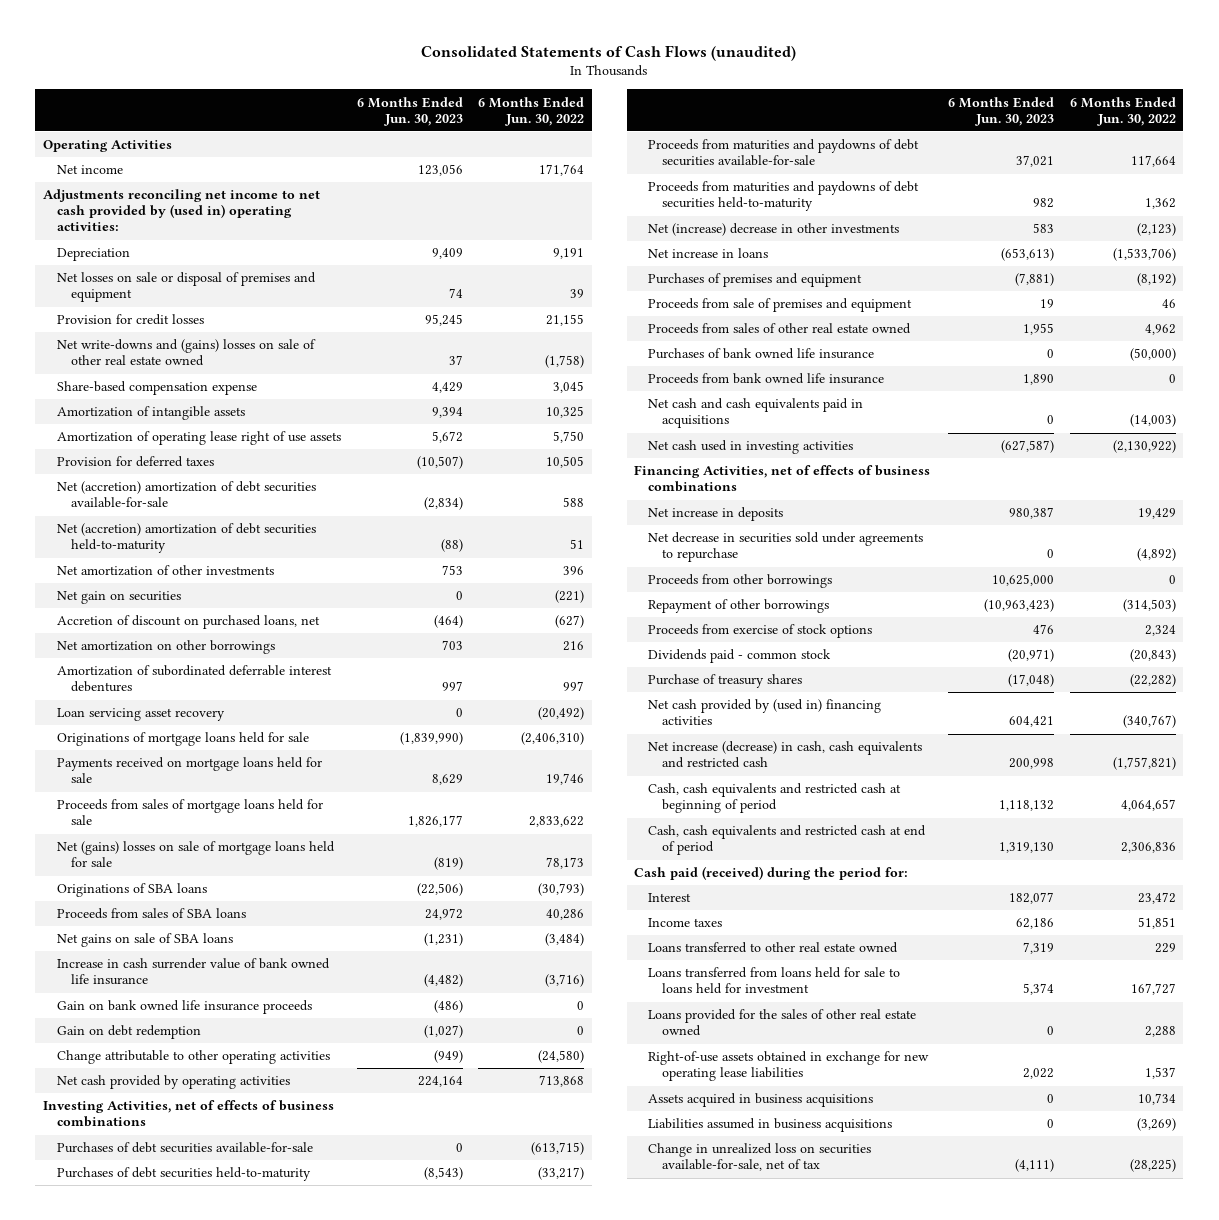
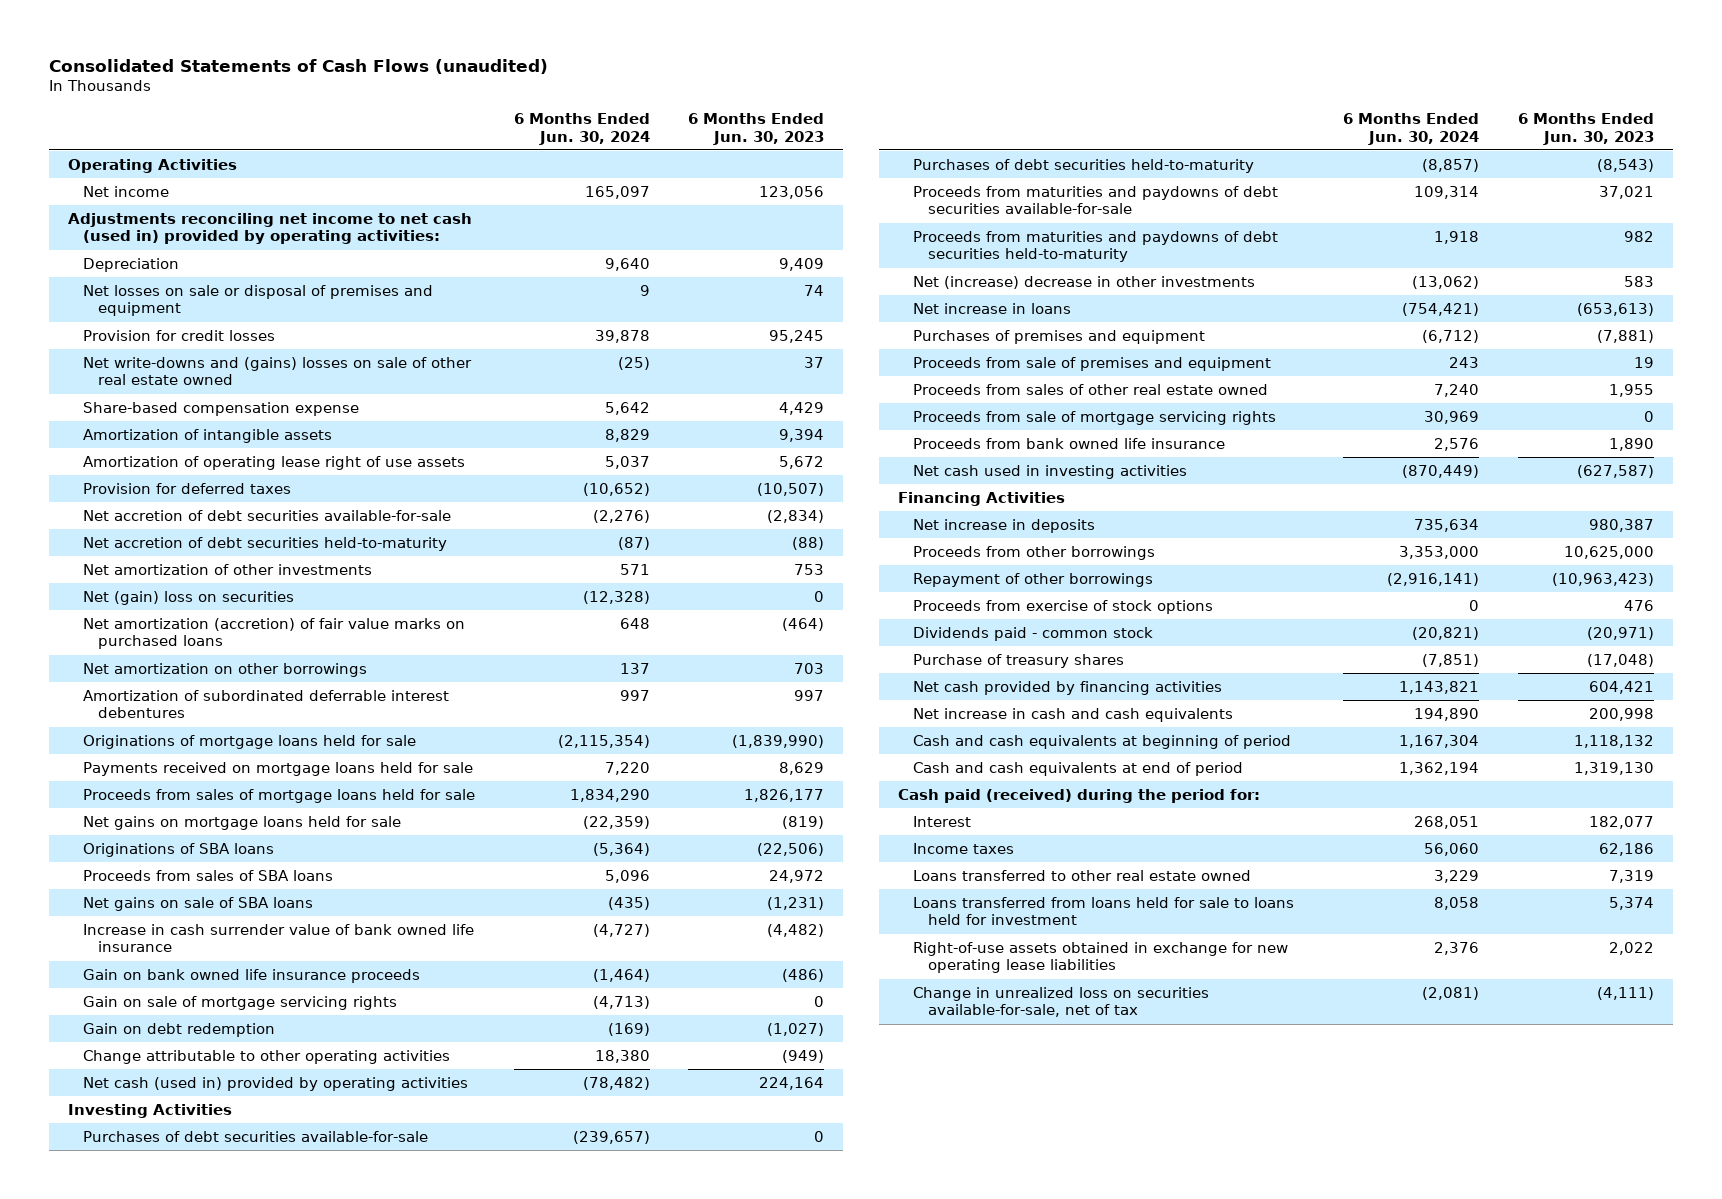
- | 6 Months Ended Jun. 30, 2023 | 6 Months Ended Jun. 30, 2022
+ | 6 Months Ended Jun. 30, 2024 | 6 Months Ended Jun. 30, 2023
- Adjustments reconciling net income to net cash provided by (used in) operating activities:
+ Adjustments reconciling net income to net cash (used in) provided by operating activities:
- Net (accretion) amortization of debt securities available-for-sale | (2,834) | 588
- Net (accretion) amortization of debt securities held-to-maturity | (88) | 51
+ Net accretion of debt securities available-for-sale | (2,276) | (2,834)
+ Net accretion of debt securities held-to-maturity | (87) | (88)
- Net gain on securities | 0 | (221)
- Accretion of discount on purchased loans, net | (464) | (627)
+ Net (gain) loss on securities | (12,328) | 0
+ Net amortization (accretion) of fair value marks on purchased loans | 648 | (464)
- Loan servicing asset recovery | 0 | (20,492)
- Net (gains) losses on sale of mortgage loans held for sale | (819) | 78,173
+ Net gains on mortgage loans held for sale | (22,359) | (819)
+ Gain on sale of mortgage servicing rights | (4,713) | 0
- Net cash provided by operating activities | 224,164 | 713,868
- Investing Activities, net of effects of business combinations
+ Net cash (used in) provided by operating activities | (78,482) | 224,164
+ Investing Activities
- Purchases of bank owned life insurance | 0 | (50,000)
+ Proceeds from sale of mortgage servicing rights | 30,969 | 0
- Net cash and cash equivalents paid in acquisitions | 0 | (14,003)
- Financing Activities, net of effects of business combinations
+ Financing Activities
- Net decrease in securities sold under agreements to repurchase | 0 | (4,892)
- Net cash provided by (used in) financing activities | 604,421 | (340,767)
- Net increase (decrease) in cash, cash equivalents and restricted cash | 200,998 | (1,757,821)
- Cash, cash equivalents and restricted cash at beginning of period | 1,118,132 | 4,064,657
- Cash, cash equivalents and restricted cash at end of period | 1,319,130 | 2,306,836
+ Net cash provided by financing activities | 1,143,821 | 604,421
+ Net increase in cash and cash equivalents | 194,890 | 200,998
+ Cash and cash equivalents at beginning of period | 1,167,304 | 1,118,132
+ Cash and cash equivalents at end of period | 1,362,194 | 1,319,130
- Loans provided for the sales of other real estate owned | 0 | 2,288
- Assets acquired in business acquisitions | 0 | 10,734
- Liabilities assumed in business acquisitions | 0 | (3,269)

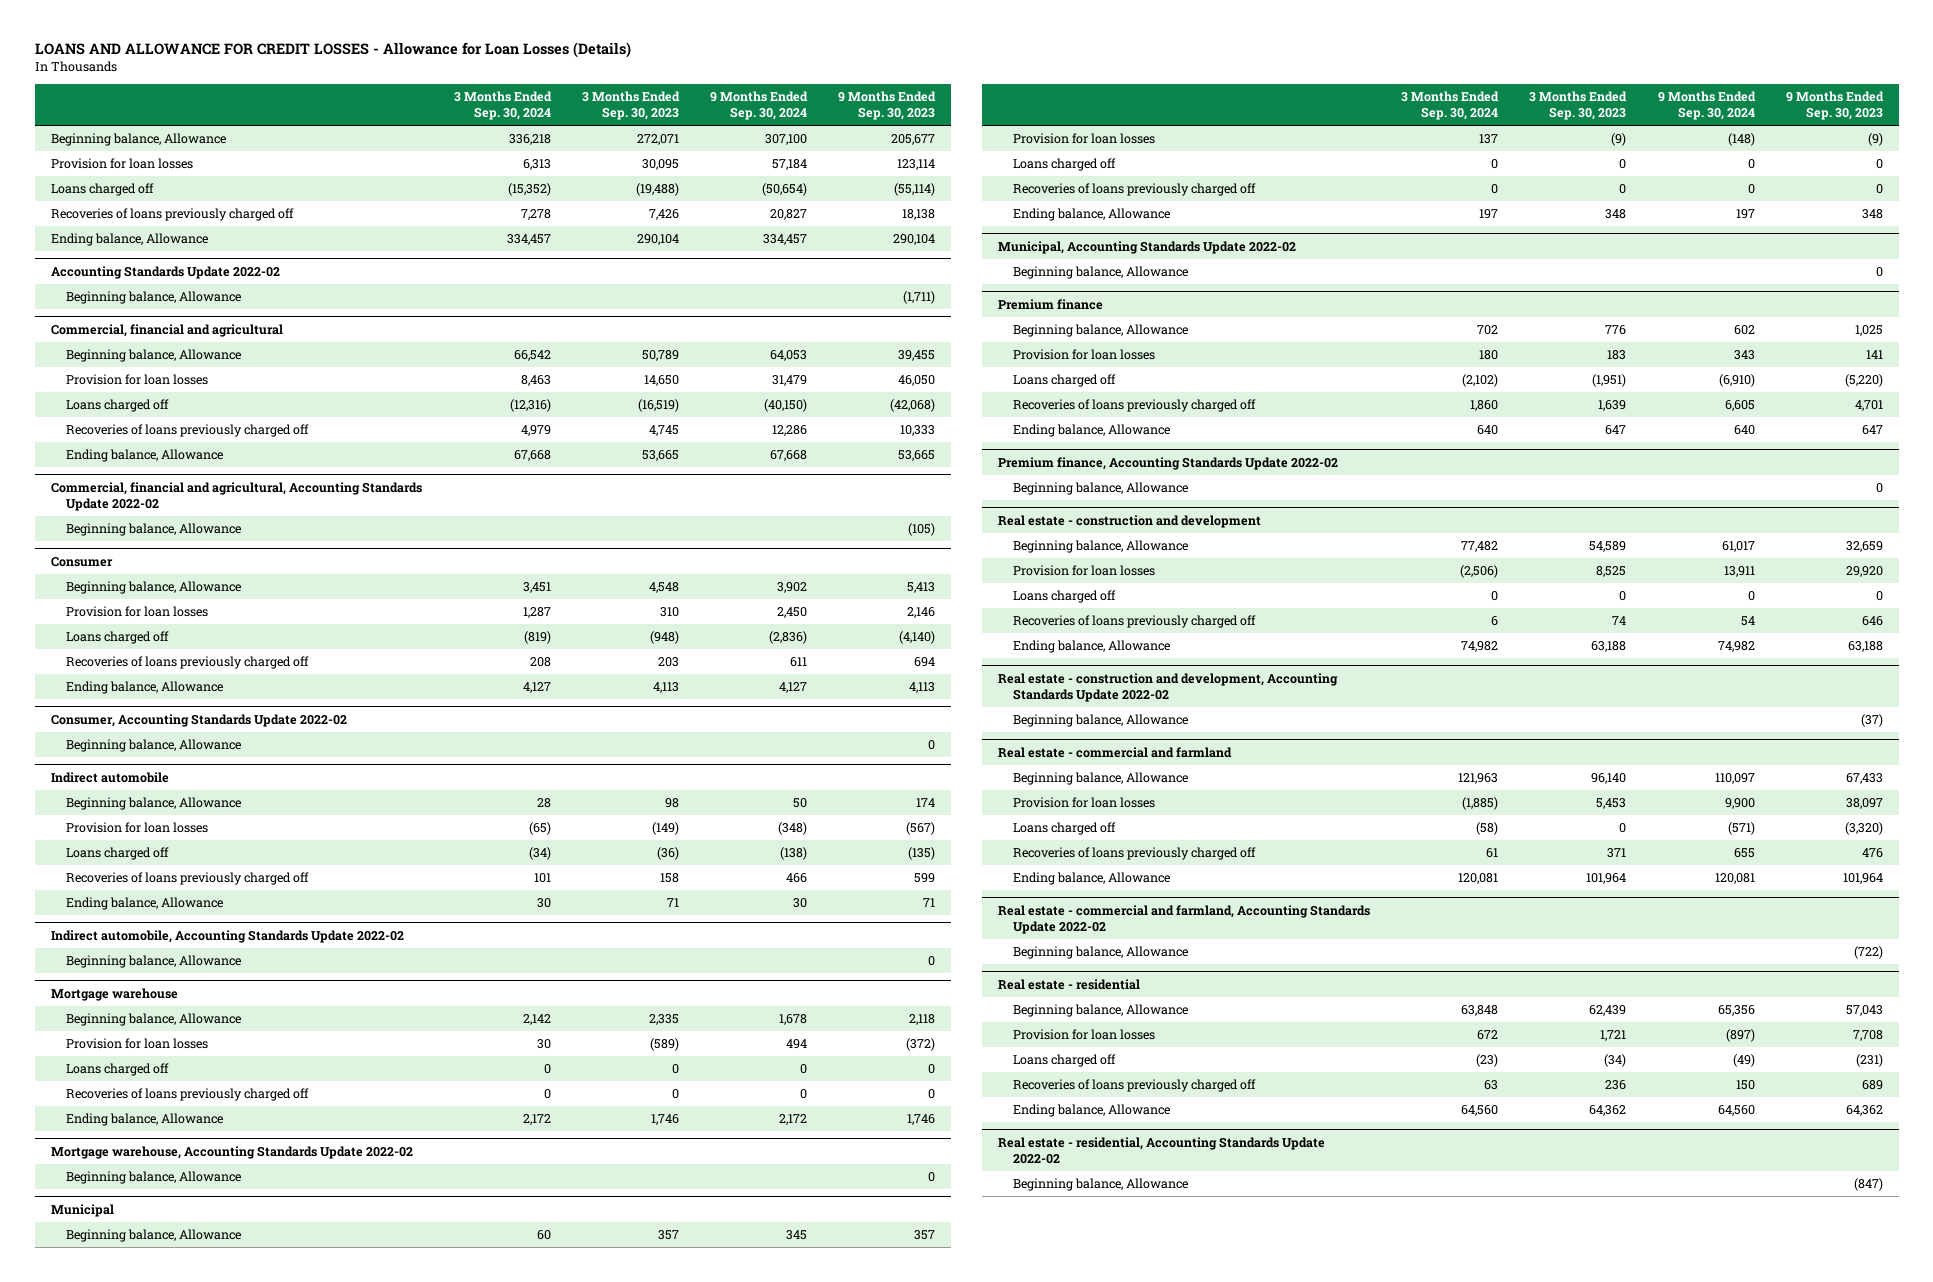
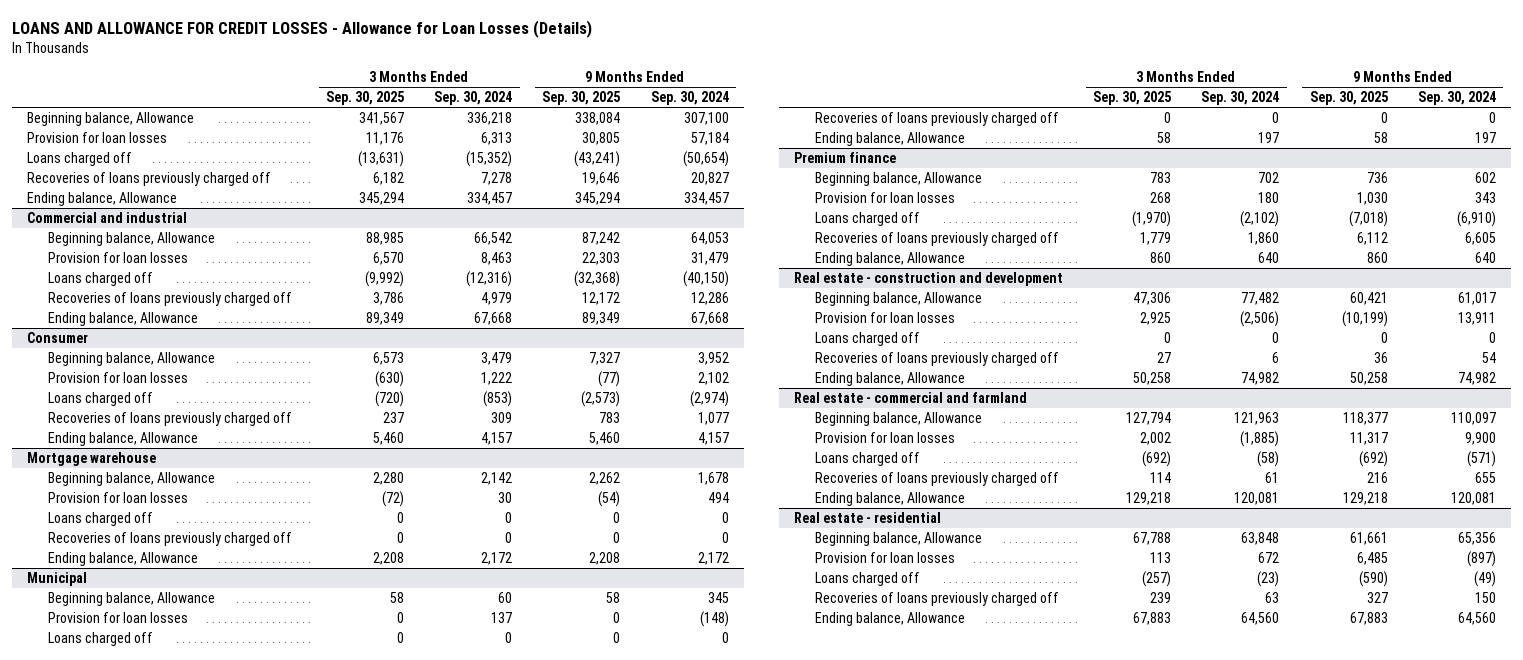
- | 3 Months Ended Sep. 30, 2024 | 3 Months Ended Sep. 30, 2023 | 9 Months Ended Sep. 30, 2024 | 9 Months Ended Sep. 30, 2023
+ | 3 Months Ended Sep. 30, 2025 | 3 Months Ended Sep. 30, 2024 | 9 Months Ended Sep. 30, 2025 | 9 Months Ended Sep. 30, 2024
- Accounting Standards Update 2022-02
- Beginning balance, Allowance | | | | (1,711)
- Commercial, financial and agricultural
+ Commercial and industrial
- Commercial, financial and agricultural, Accounting Standards Update 2022-02
- Beginning balance, Allowance | | | | (105)
@ Consumer
- Beginning balance, Allowance | 3,451 | 4,548 | 3,902 | 5,413
- Provision for loan losses | 1,287 | 310 | 2,450 | 2,146
- Loans charged off | (819) | (948) | (2,836) | (4,140)
- Recoveries of loans previously charged off | 208 | 203 | 611 | 694
- Ending balance, Allowance | 4,127 | 4,113 | 4,127 | 4,113
- Consumer, Accounting Standards Update 2022-02
- Beginning balance, Allowance | | | | 0
- Indirect automobile
- Beginning balance, Allowance | 28 | 98 | 50 | 174
- Provision for loan losses | (65) | (149) | (348) | (567)
- Loans charged off | (34) | (36) | (138) | (135)
- Recoveries of loans previously charged off | 101 | 158 | 466 | 599
- Ending balance, Allowance | 30 | 71 | 30 | 71
- Indirect automobile, Accounting Standards Update 2022-02
- Beginning balance, Allowance | | | | 0
@ Consumer
+ Beginning balance, Allowance | 6,573 | 3,479 | 7,327 | 3,952
+ Provision for loan losses | (630) | 1,222 | (77) | 2,102
+ Loans charged off | (720) | (853) | (2,573) | (2,974)
+ Recoveries of loans previously charged off | 237 | 309 | 783 | 1,077
+ Ending balance, Allowance | 5,460 | 4,157 | 5,460 | 4,157
- Mortgage warehouse, Accounting Standards Update 2022-02
- Beginning balance, Allowance | | | | 0
- Municipal, Accounting Standards Update 2022-02
- Beginning balance, Allowance | | | | 0
- Premium finance, Accounting Standards Update 2022-02
- Beginning balance, Allowance | | | | 0
- Real estate - construction and development, Accounting Standards Update 2022-02
- Beginning balance, Allowance | | | | (37)
- Real estate - commercial and farmland, Accounting Standards Update 2022-02
- Beginning balance, Allowance | | | | (722)
- Real estate - residential, Accounting Standards Update 2022-02
- Beginning balance, Allowance | | | | (847)

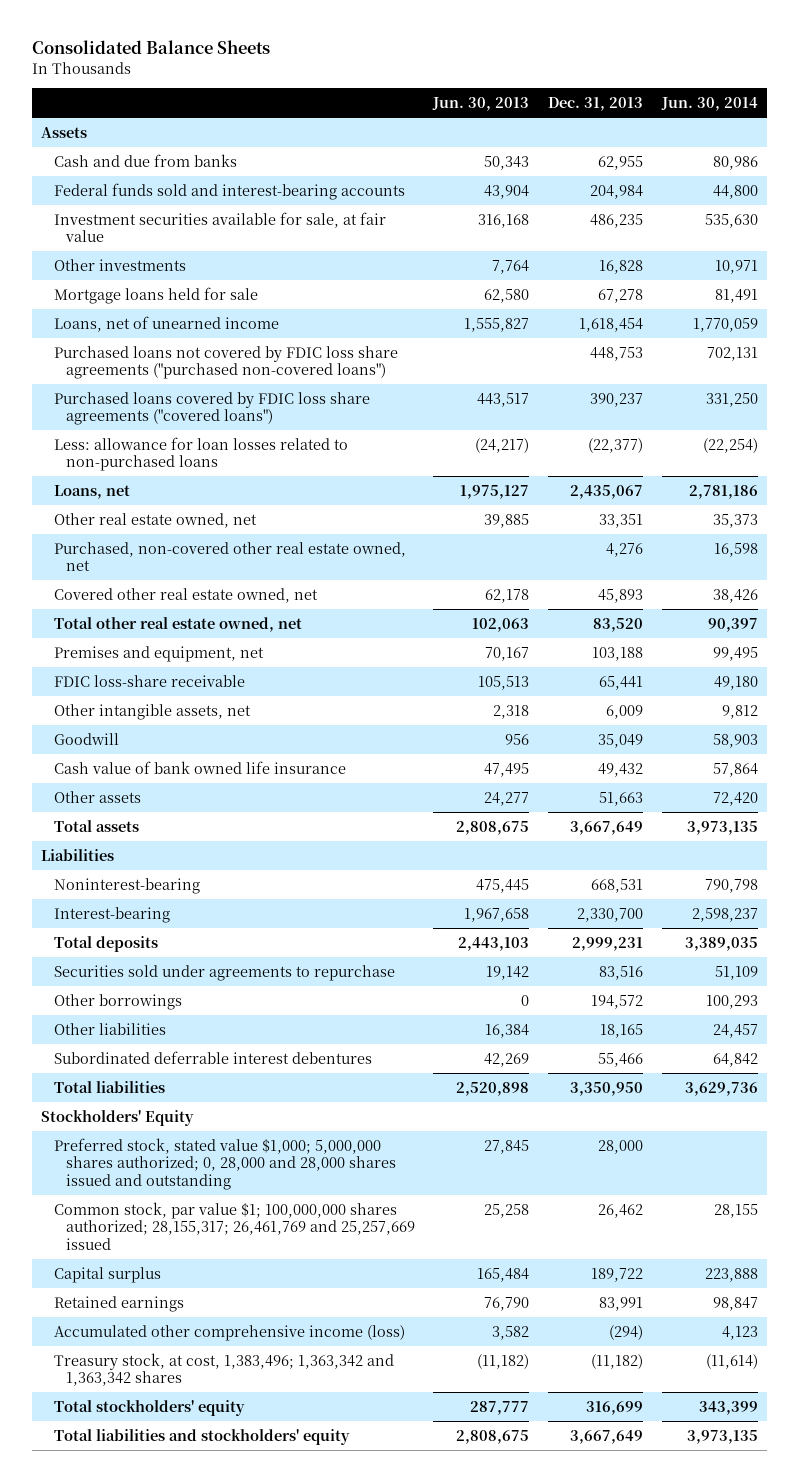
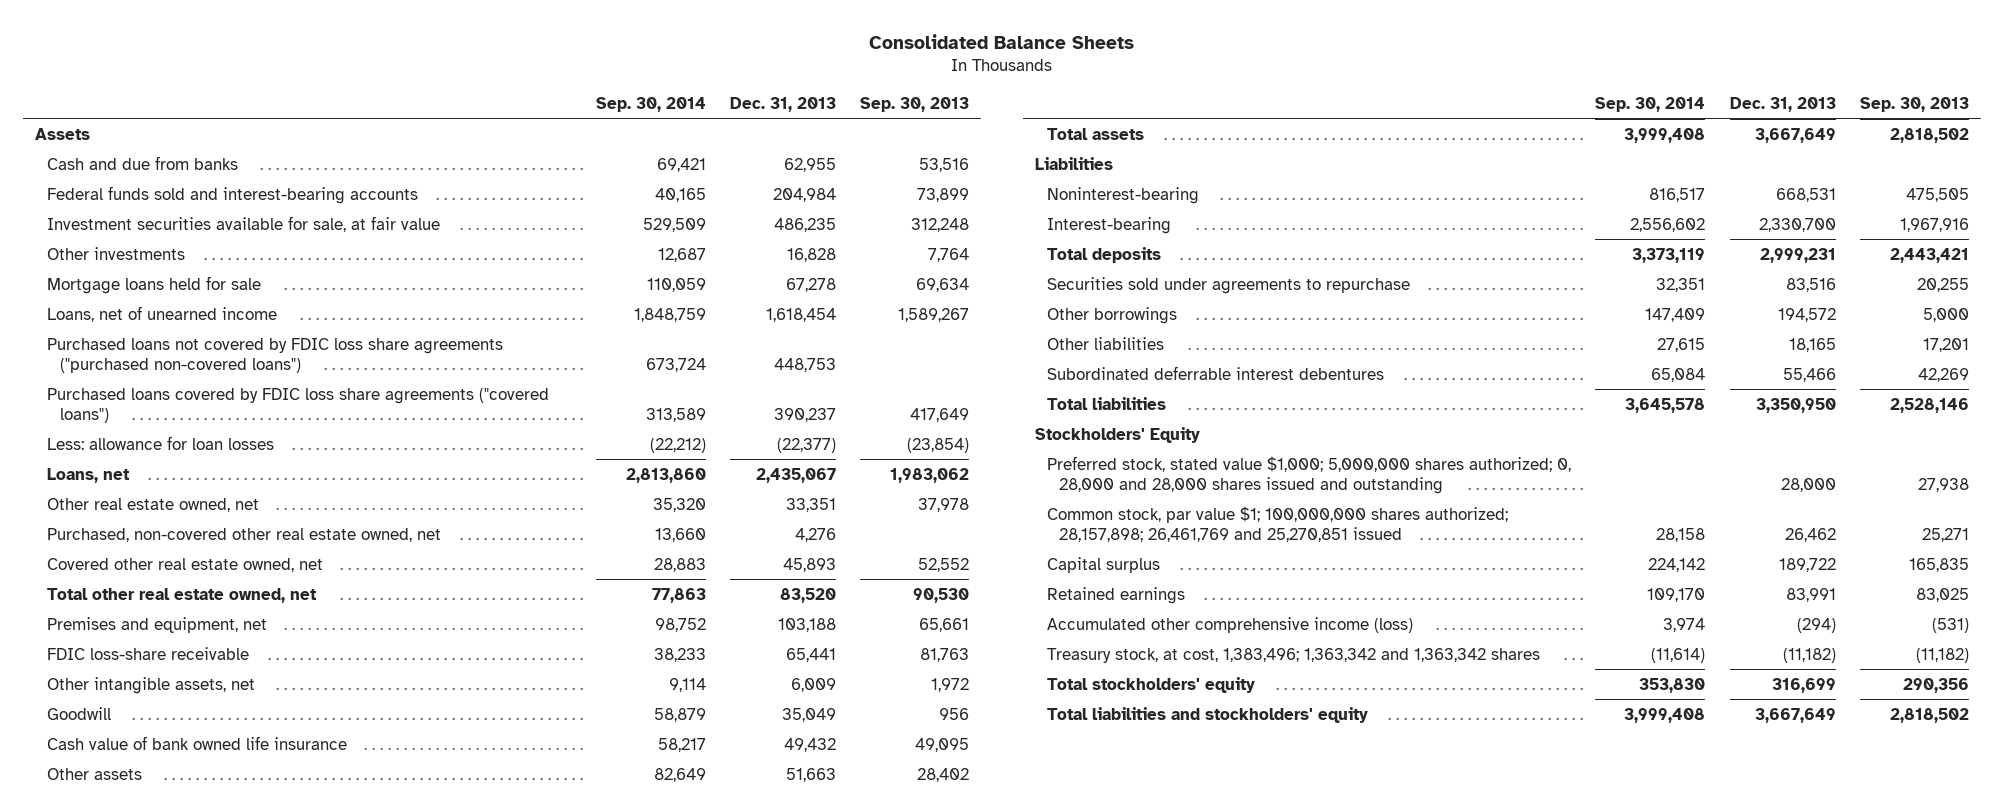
- | Jun. 30, 2013 | Dec. 31, 2013 | Jun. 30, 2014
+ | Sep. 30, 2014 | Dec. 31, 2013 | Sep. 30, 2013
- Less: allowance for loan losses related to non-purchased loans | (24,217) | (22,377) | (22,254)
+ Less: allowance for loan losses | (22,212) | (22,377) | (23,854)
- Common stock, par value $1; 100,000,000 shares authorized; 28,155,317; 26,461,769 and 25,257,669 issued | 25,258 | 26,462 | 28,155
+ Common stock, par value $1; 100,000,000 shares authorized; 28,157,898; 26,461,769 and 25,270,851 issued | 28,158 | 26,462 | 25,271

